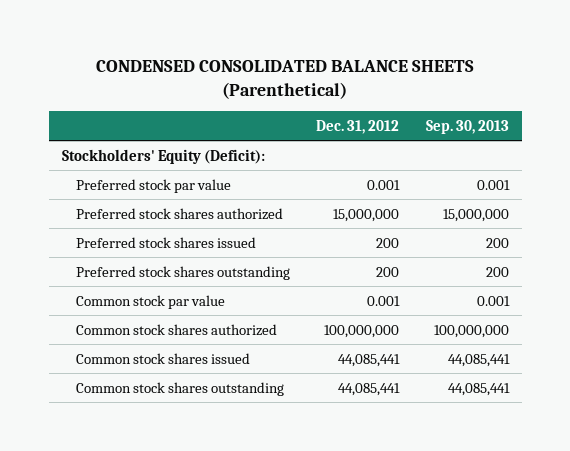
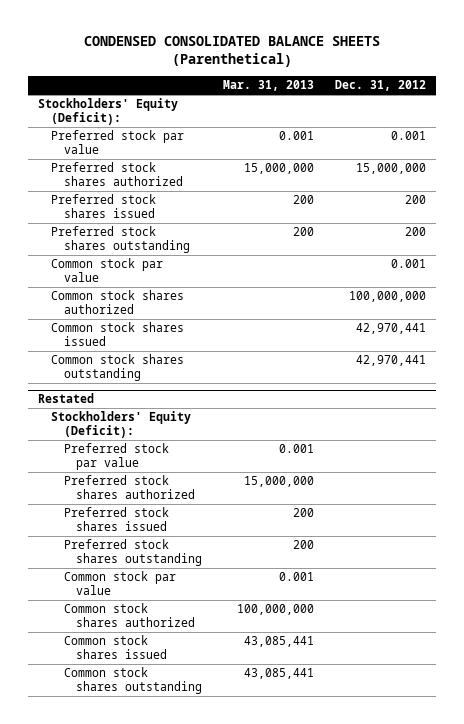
- | Dec. 31, 2012 | Sep. 30, 2013
+ | Mar. 31, 2013 | Dec. 31, 2012
- Common stock shares issued | 44,085,441 | 44,085,441
- Common stock shares outstanding | 44,085,441 | 44,085,441
+ Common stock shares issued | | 42,970,441
+ Common stock shares outstanding | | 42,970,441
+ Restated
+ Stockholders' Equity (Deficit):
+ Preferred stock par value | 0.001 |
+ Preferred stock shares authorized | 15,000,000 |
+ Preferred stock shares issued | 200 |
+ Preferred stock shares outstanding | 200 |
+ Common stock par value | 0.001 |
+ Common stock shares authorized | 100,000,000 |
+ Common stock shares issued | 43,085,441 |
+ Common stock shares outstanding | 43,085,441 |

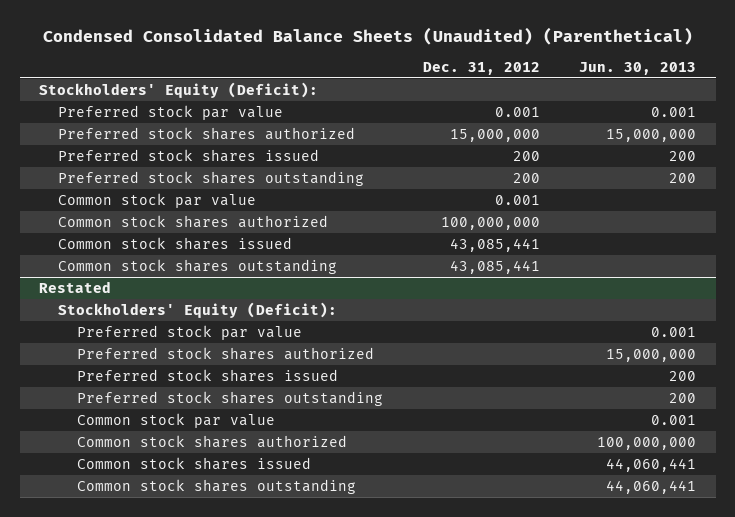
- CONDENSED CONSOLIDATED BALANCE SHEETS (Parenthetical)
+ Condensed Consolidated Balance Sheets (Unaudited) (Parenthetical)
- | Mar. 31, 2013 | Dec. 31, 2012
+ | Dec. 31, 2012 | Jun. 30, 2013
- Common stock shares issued | | 42,970,441
- Common stock shares outstanding | | 42,970,441
+ Common stock shares issued | 43,085,441 |
+ Common stock shares outstanding | 43,085,441 |

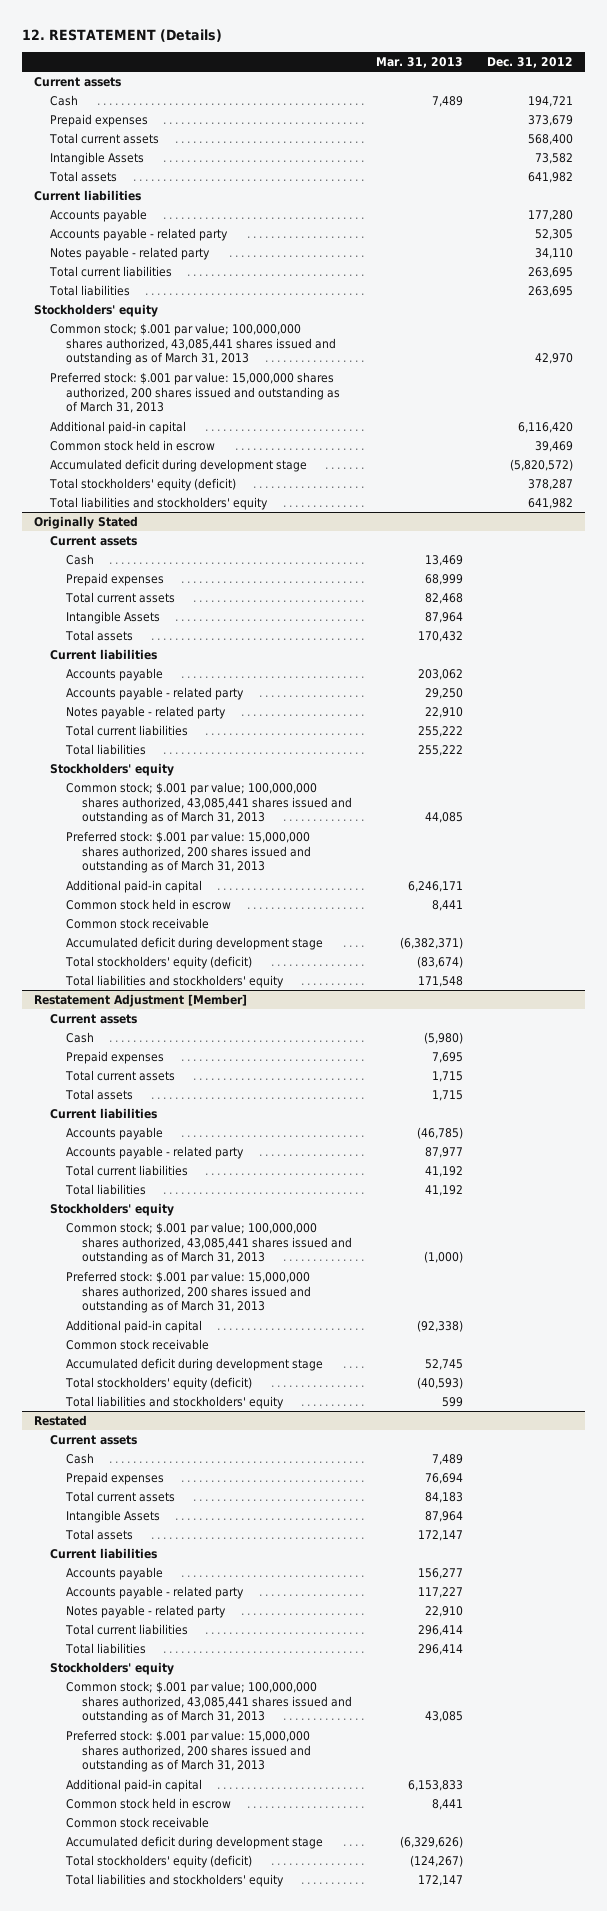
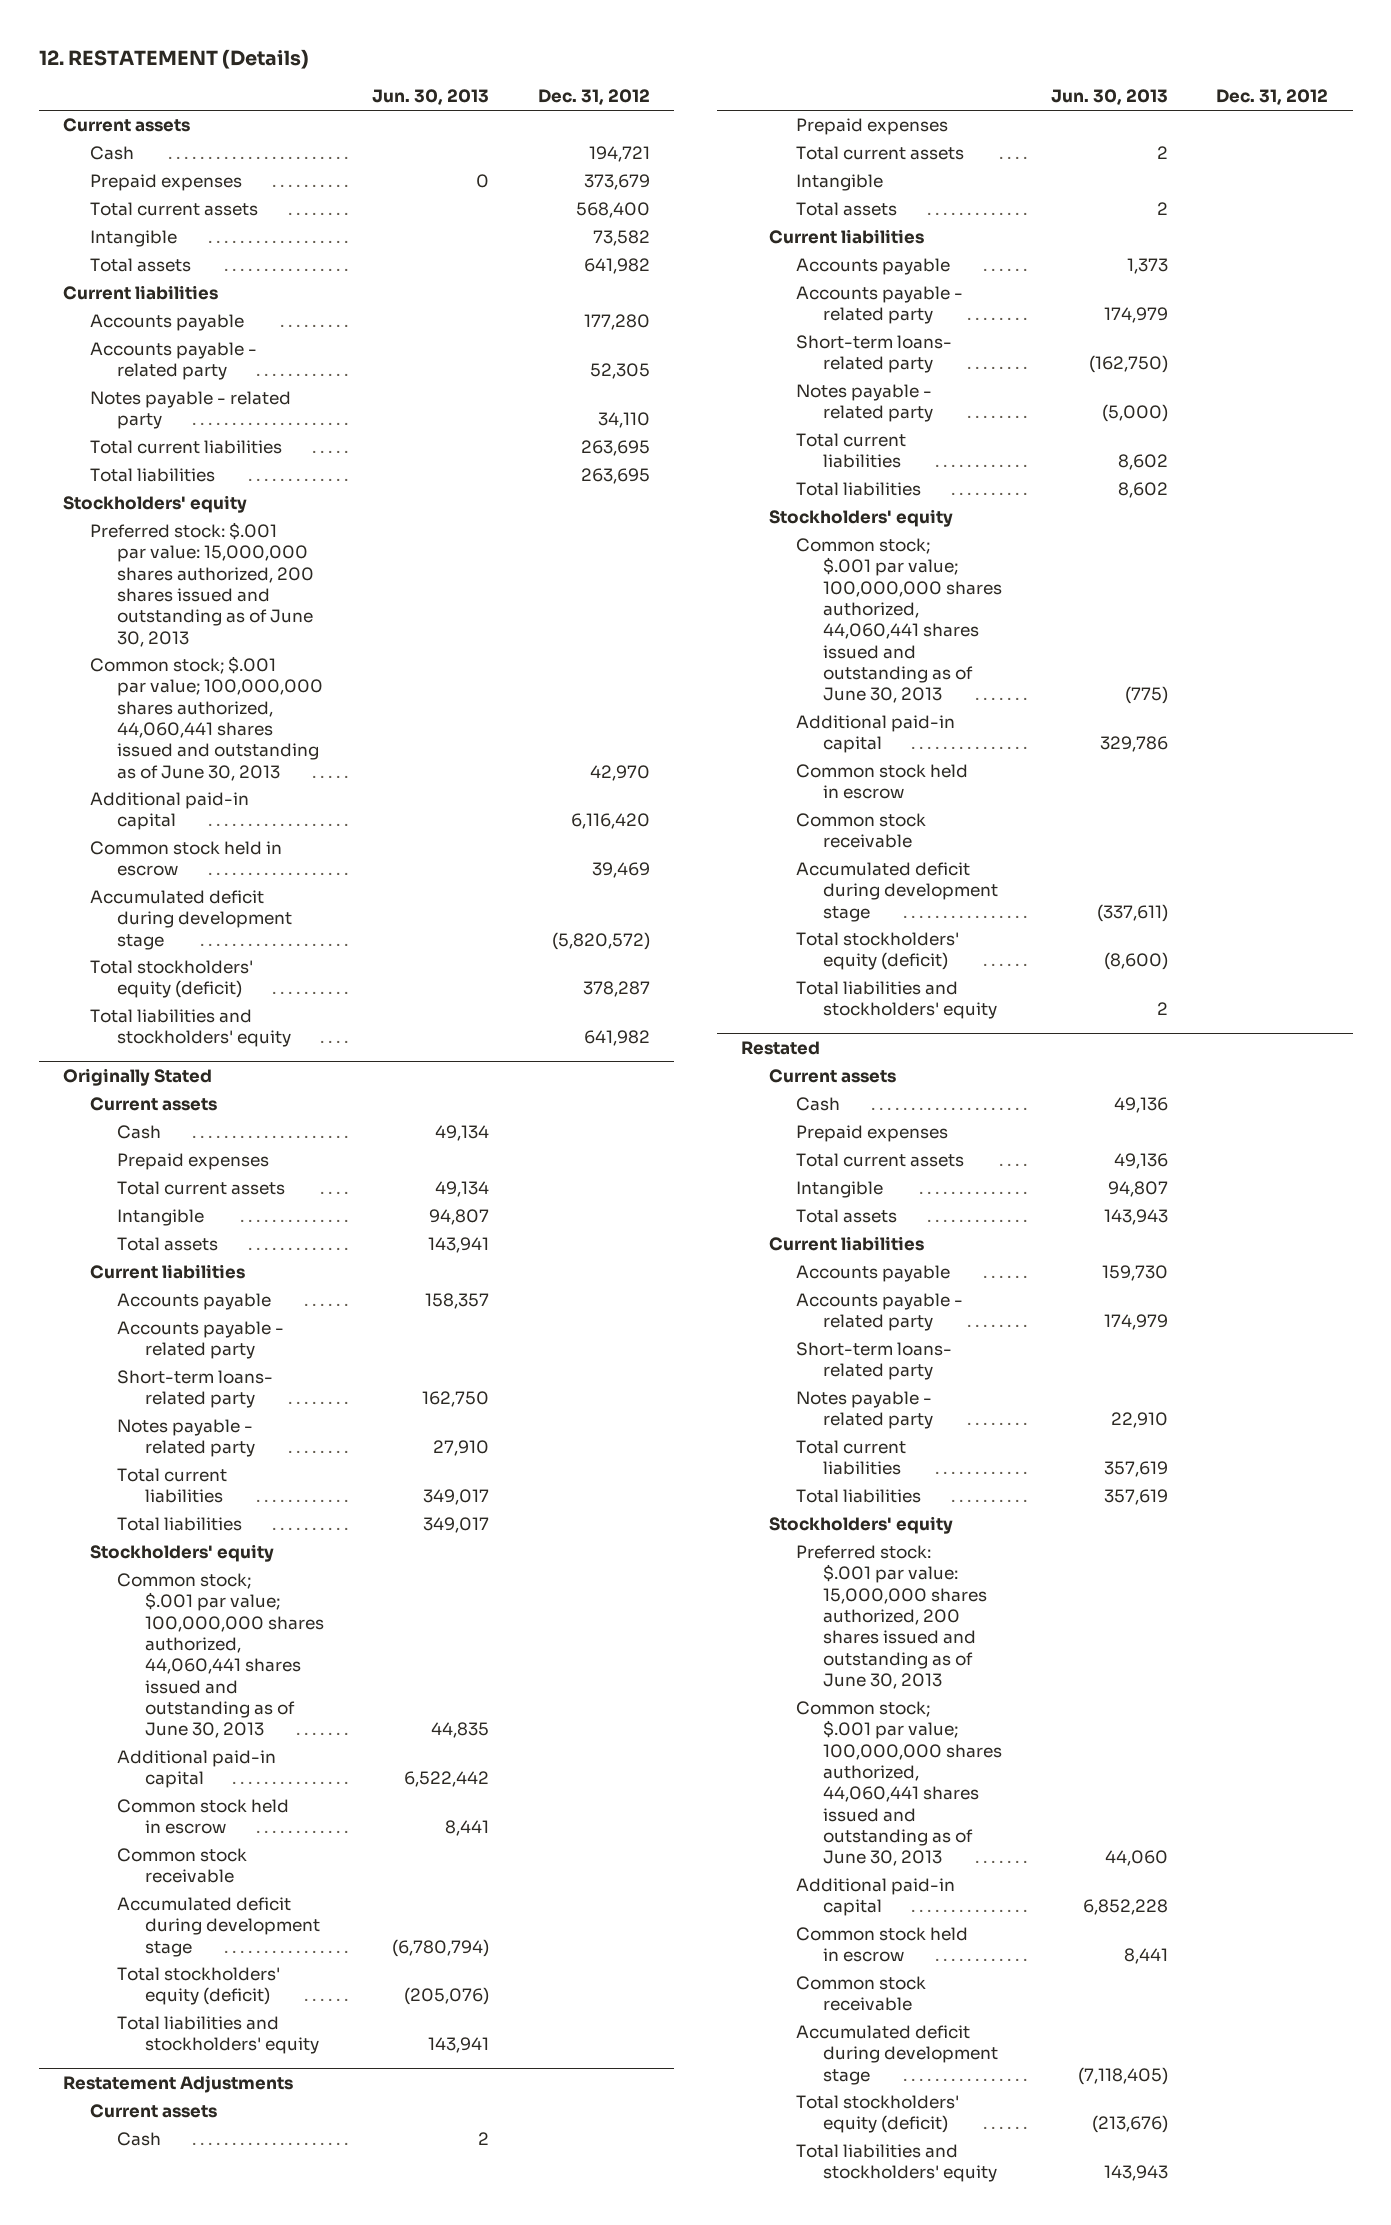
- | Mar. 31, 2013 | Dec. 31, 2012
+ | Jun. 30, 2013 | Dec. 31, 2012
- Intangible Assets | | 73,582
+ Intangible | | 73,582
- Common stock; $.001 par value; 100,000,000 shares authorized, 43,085,441 shares issued and outstanding as of March 31, 2013 | | 42,970
- Preferred stock: $.001 par value: 15,000,000 shares authorized, 200 shares issued and outstanding as of March 31, 2013
+ Preferred stock: $.001 par value: 15,000,000 shares authorized, 200 shares issued and outstanding as of June 30, 2013
+ Common stock; $.001 par value; 100,000,000 shares authorized, 44,060,441 shares issued and outstanding as of June 30, 2013 | | 42,970
@ Originally Stated
- Intangible Assets | 87,964 |
+ Intangible | 94,807 |
+ Short-term loans- related party | 162,750 |
- Common stock; $.001 par value; 100,000,000 shares authorized, 43,085,441 shares issued and outstanding as of March 31, 2013 | 44,085 |
- Preferred stock: $.001 par value: 15,000,000 shares authorized, 200 shares issued and outstanding as of March 31, 2013
+ Common stock; $.001 par value; 100,000,000 shares authorized, 44,060,441 shares issued and outstanding as of June 30, 2013 | 44,835 |
- Restatement Adjustment [Member]
+ Restatement Adjustments
+ Intangible
+ Short-term loans- related party | (162,750) |
+ Notes payable - related party | (5,000) |
- Common stock; $.001 par value; 100,000,000 shares authorized, 43,085,441 shares issued and outstanding as of March 31, 2013 | (1,000) |
- Preferred stock: $.001 par value: 15,000,000 shares authorized, 200 shares issued and outstanding as of March 31, 2013
+ Common stock; $.001 par value; 100,000,000 shares authorized, 44,060,441 shares issued and outstanding as of June 30, 2013 | (775) |
+ Common stock held in escrow
@ Restated
- Intangible Assets | 87,964 |
+ Intangible | 94,807 |
+ Short-term loans- related party
- Common stock; $.001 par value; 100,000,000 shares authorized, 43,085,441 shares issued and outstanding as of March 31, 2013 | 43,085 |
- Preferred stock: $.001 par value: 15,000,000 shares authorized, 200 shares issued and outstanding as of March 31, 2013
+ Preferred stock: $.001 par value: 15,000,000 shares authorized, 200 shares issued and outstanding as of June 30, 2013
+ Common stock; $.001 par value; 100,000,000 shares authorized, 44,060,441 shares issued and outstanding as of June 30, 2013 | 44,060 |

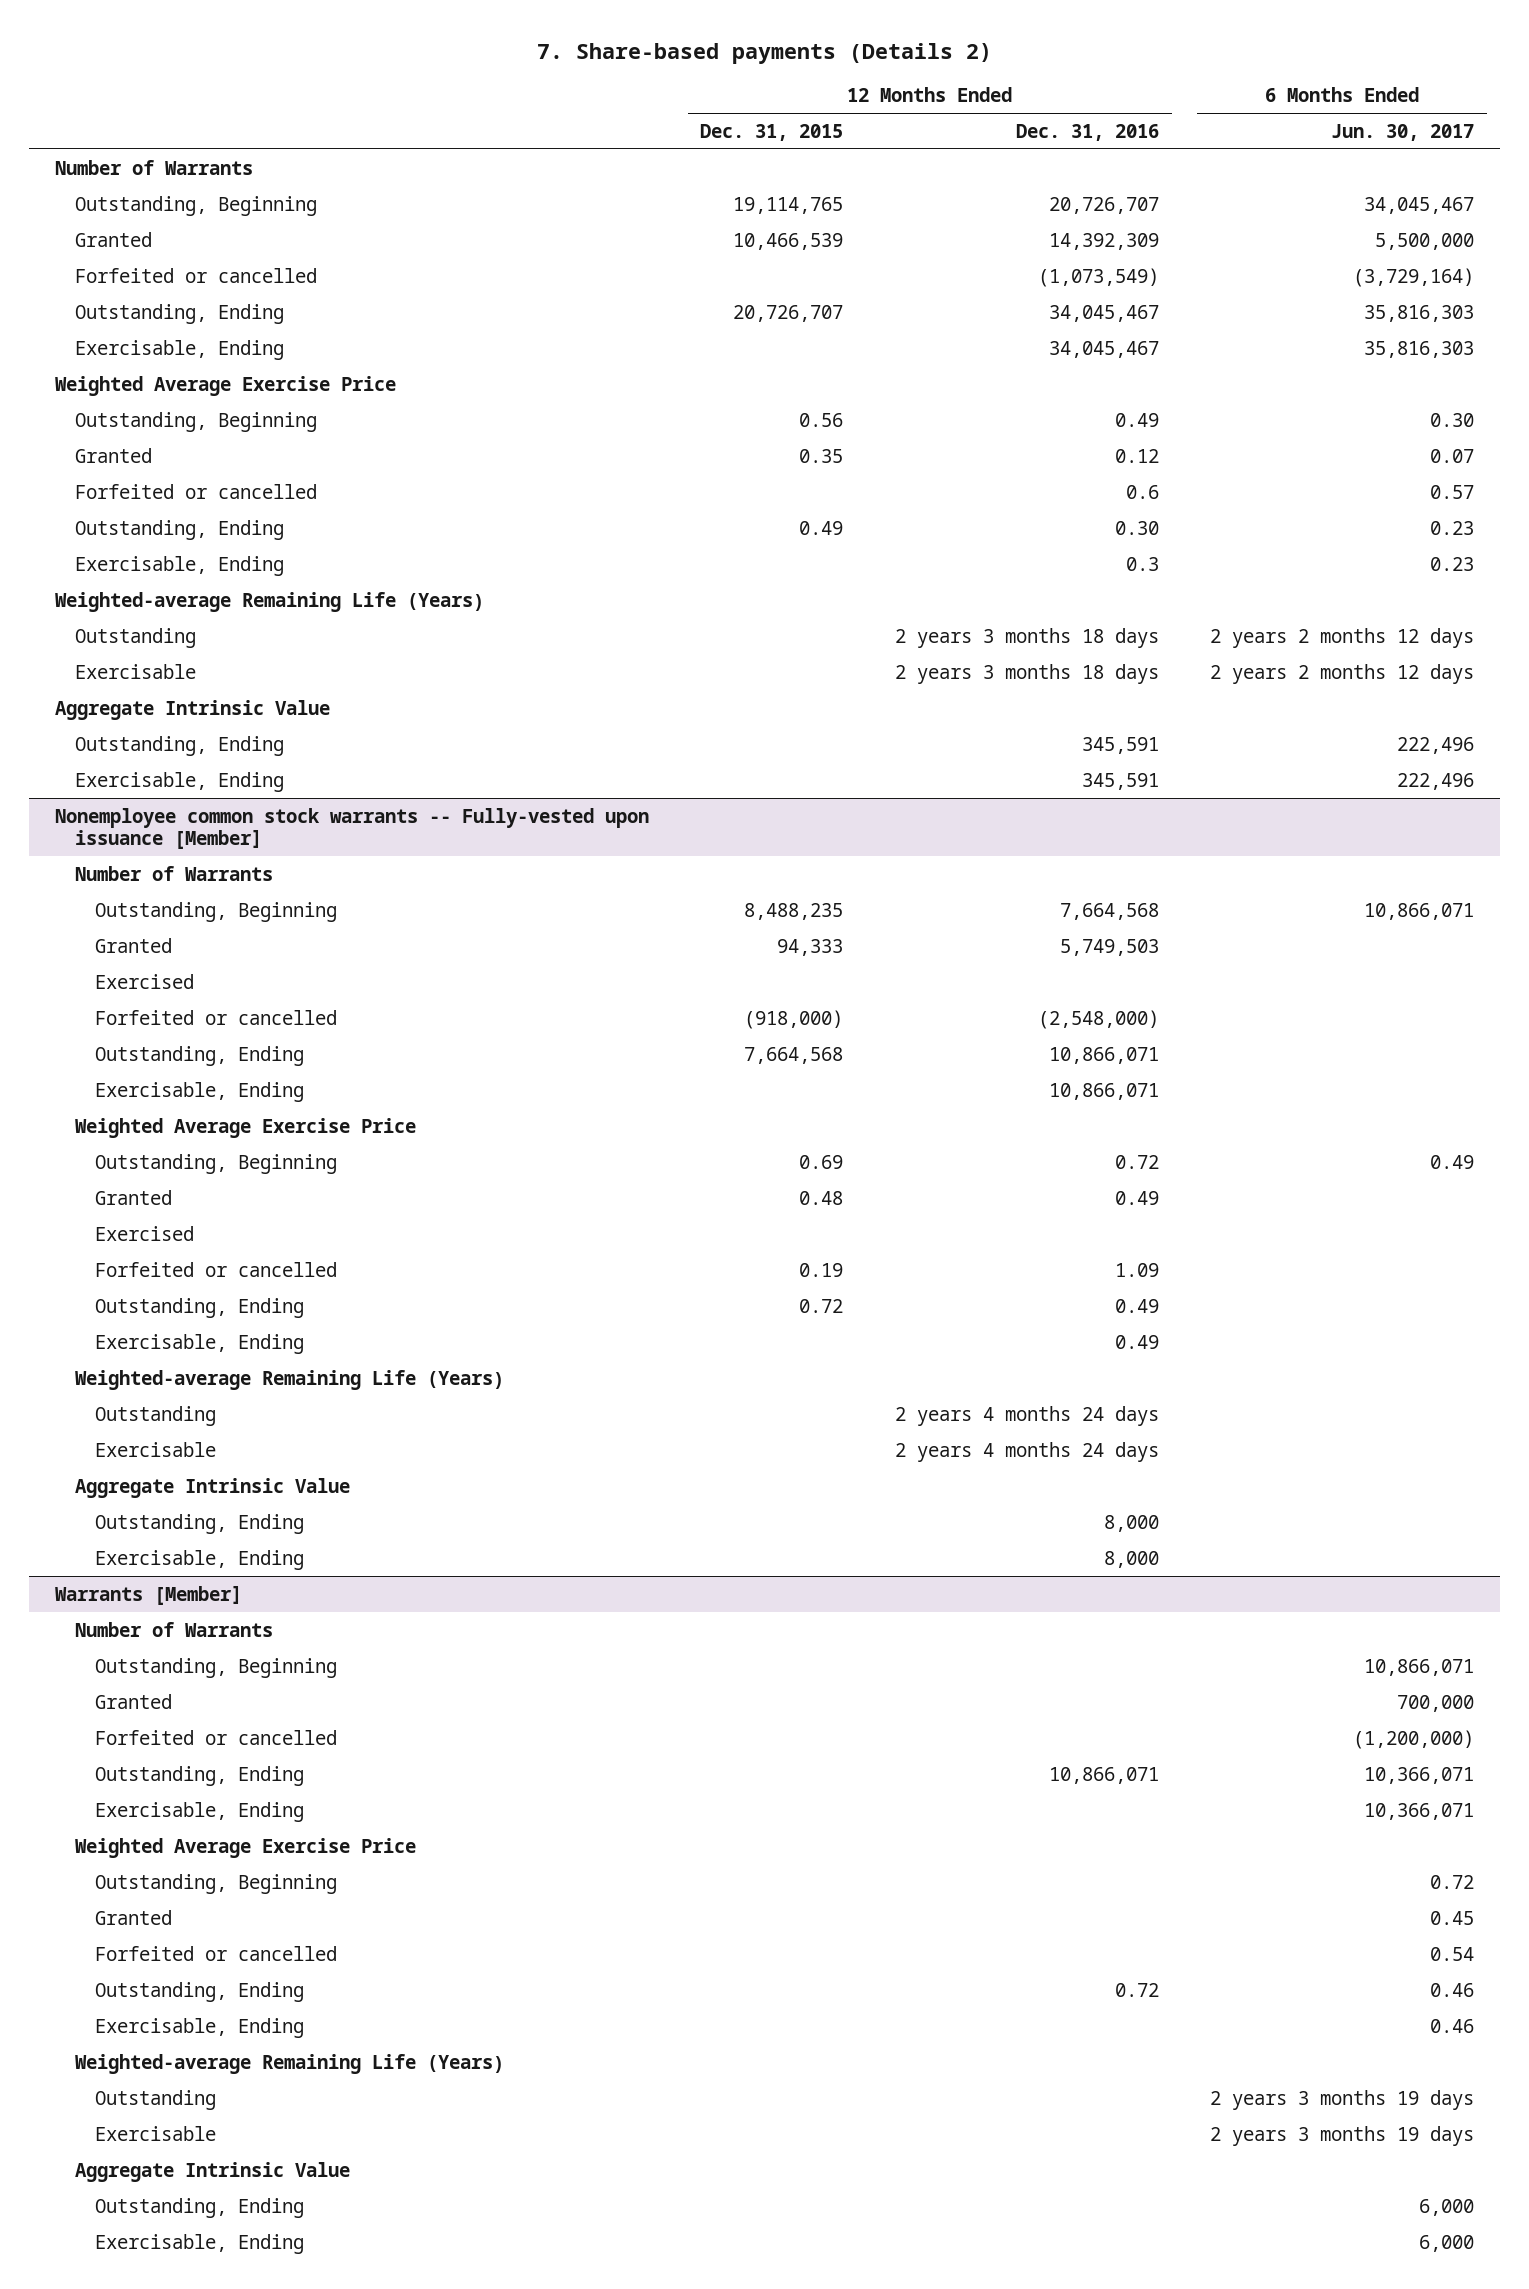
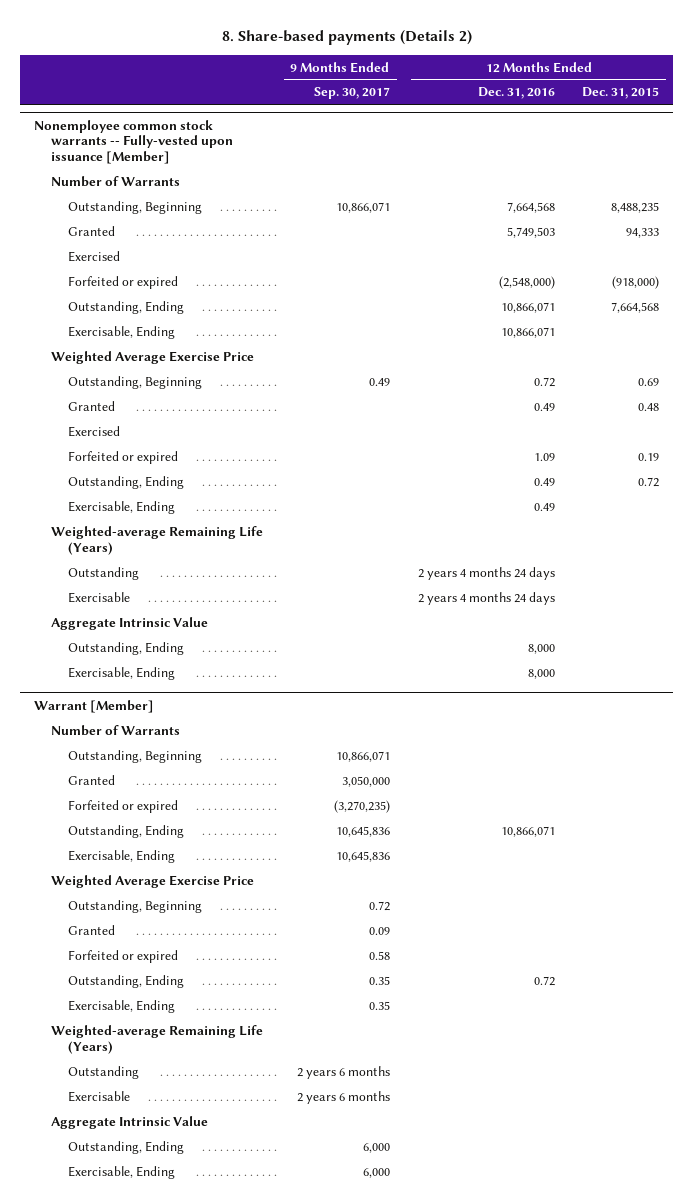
- 7. Share-based payments (Details 2)
+ 8. Share-based payments (Details 2)
- | 12 Months Ended Dec. 31, 2015 | 12 Months Ended Dec. 31, 2016 | 6 Months Ended Jun. 30, 2017
+ | 9 Months Ended Sep. 30, 2017 | 12 Months Ended Dec. 31, 2016 | 12 Months Ended Dec. 31, 2015
- Number of Warrants
- Outstanding, Beginning | 19,114,765 | 20,726,707 | 34,045,467
- Granted | 10,466,539 | 14,392,309 | 5,500,000
- Forfeited or cancelled | | (1,073,549) | (3,729,164)
- Outstanding, Ending | 20,726,707 | 34,045,467 | 35,816,303
- Exercisable, Ending | | 34,045,467 | 35,816,303
- Weighted Average Exercise Price
- Outstanding, Beginning | 0.56 | 0.49 | 0.30
- Granted | 0.35 | 0.12 | 0.07
- Forfeited or cancelled | | 0.6 | 0.57
- Outstanding, Ending | 0.49 | 0.30 | 0.23
- Exercisable, Ending | | 0.3 | 0.23
- Weighted-average Remaining Life (Years)
- Outstanding | | 2 years 3 months 18 days | 2 years 2 months 12 days
- Exercisable | | 2 years 3 months 18 days | 2 years 2 months 12 days
- Aggregate Intrinsic Value
- Outstanding, Ending | | 345,591 | 222,496
- Exercisable, Ending | | 345,591 | 222,496
@ Nonemployee common stock warrants -- Fully-vested upon issuance [Member]
- Forfeited or cancelled | (918,000) | (2,548,000) |
+ Forfeited or expired | | (2,548,000) | (918,000)
- Forfeited or cancelled | 0.19 | 1.09 |
+ Forfeited or expired | | 1.09 | 0.19
- Warrants [Member]
+ Warrant [Member]
- Forfeited or cancelled | | | (1,200,000)
+ Forfeited or expired | (3,270,235) | |
- Forfeited or cancelled | | | 0.54
+ Forfeited or expired | 0.58 | |

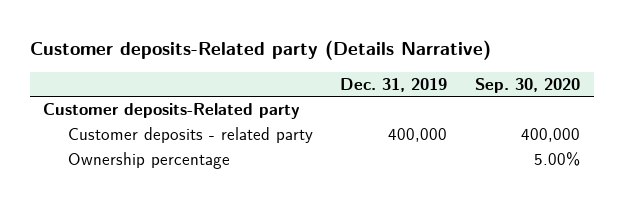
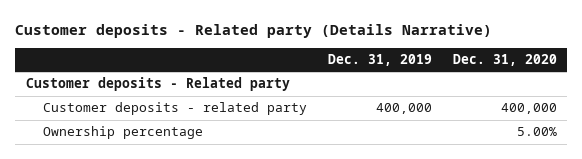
- Customer deposits-Related party (Details Narrative)
+ Customer deposits - Related party (Details Narrative)
- | Dec. 31, 2019 | Sep. 30, 2020
+ | Dec. 31, 2019 | Dec. 31, 2020
- Customer deposits-Related party
+ Customer deposits - Related party

